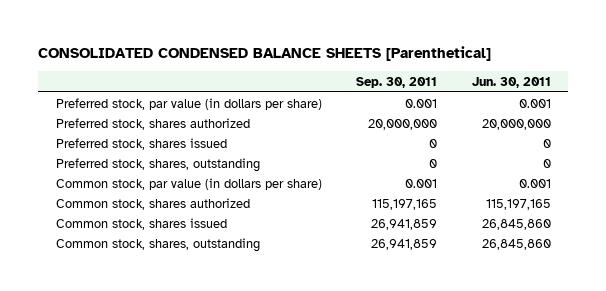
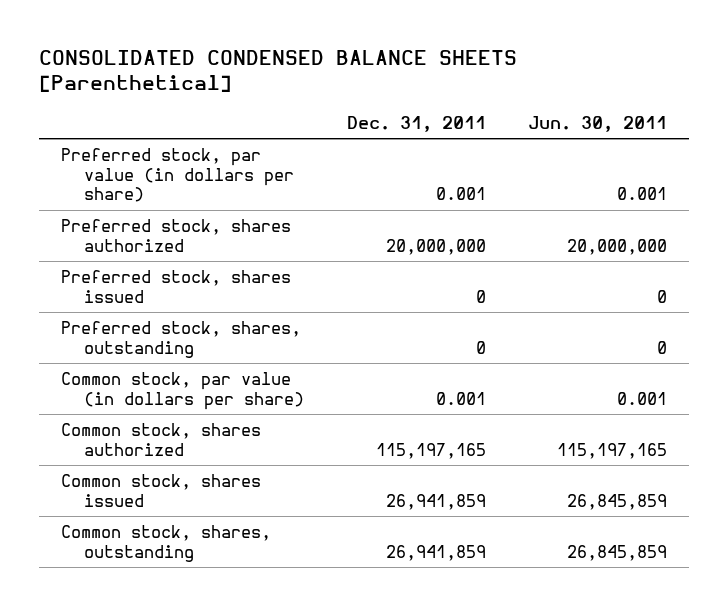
- | Sep. 30, 2011 | Jun. 30, 2011
+ | Dec. 31, 2011 | Jun. 30, 2011
- Common stock, shares issued | 26,941,859 | 26,845,860
- Common stock, shares, outstanding | 26,941,859 | 26,845,860
+ Common stock, shares issued | 26,941,859 | 26,845,859
+ Common stock, shares, outstanding | 26,941,859 | 26,845,859

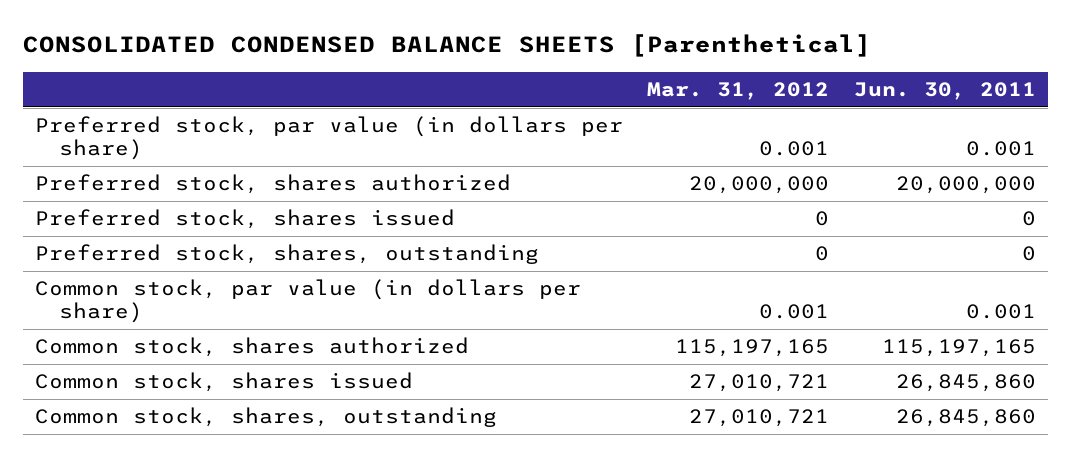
- | Dec. 31, 2011 | Jun. 30, 2011
+ | Mar. 31, 2012 | Jun. 30, 2011
- Common stock, shares issued | 26,941,859 | 26,845,859
- Common stock, shares, outstanding | 26,941,859 | 26,845,859
+ Common stock, shares issued | 27,010,721 | 26,845,860
+ Common stock, shares, outstanding | 27,010,721 | 26,845,860

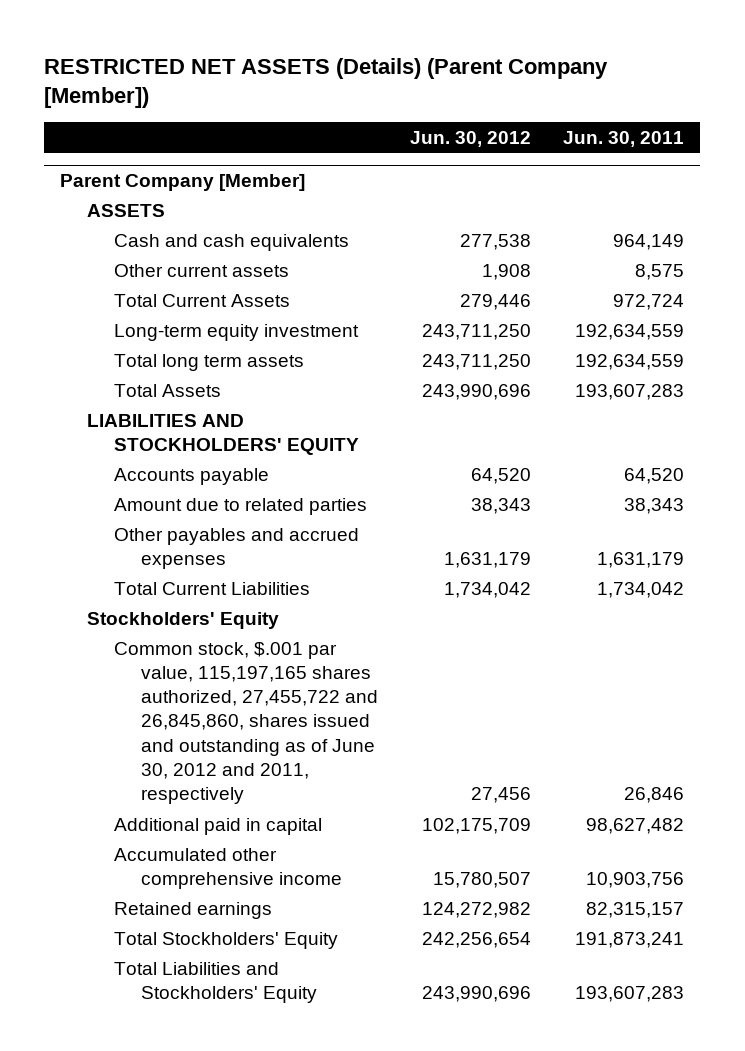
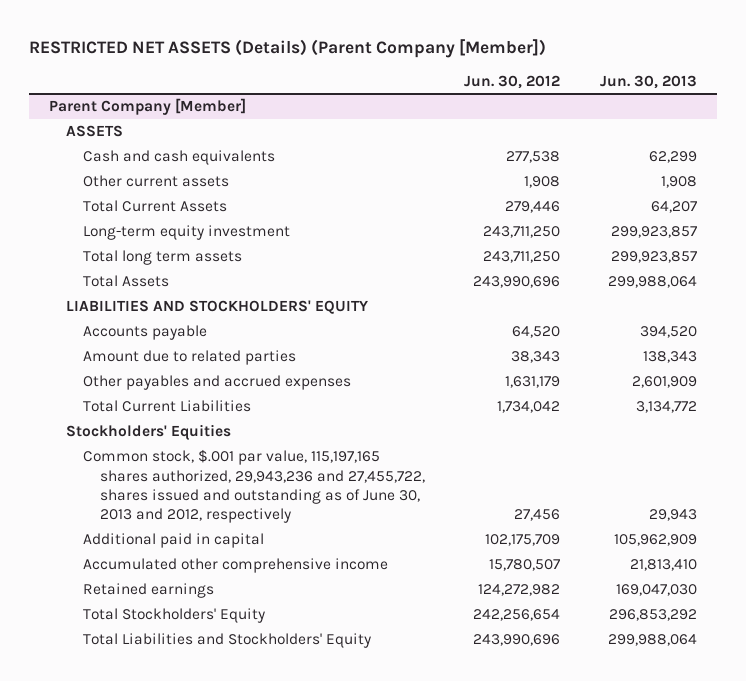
- | Jun. 30, 2012 | Jun. 30, 2011
+ | Jun. 30, 2012 | Jun. 30, 2013
@ Parent Company [Member]
- Stockholders' Equity
- Common stock, $.001 par value, 115,197,165 shares authorized, 27,455,722 and 26,845,860, shares issued and outstanding as of June 30, 2012 and 2011, respectively | 27,456 | 26,846
+ Stockholders' Equities
+ Common stock, $.001 par value, 115,197,165 shares authorized, 29,943,236 and 27,455,722, shares issued and outstanding as of June 30, 2013 and 2012, respectively | 27,456 | 29,943

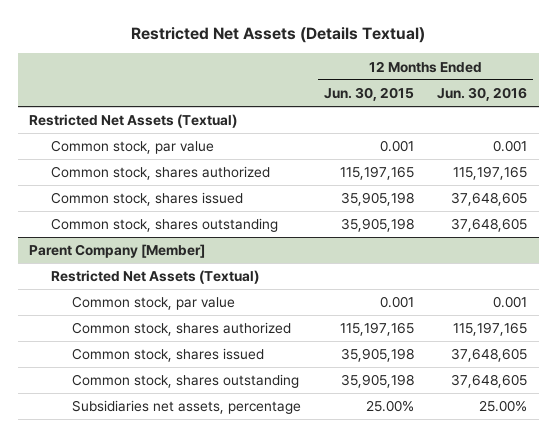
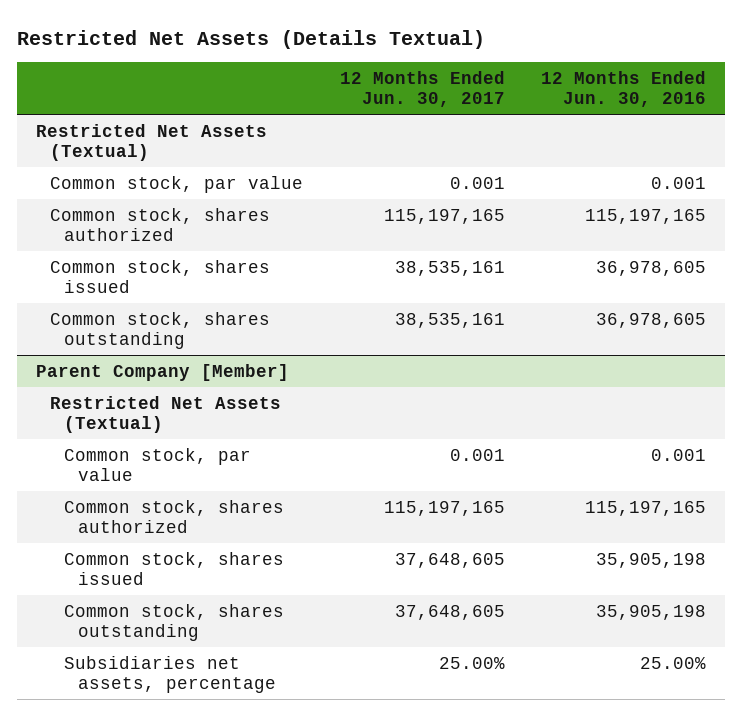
- | 12 Months Ended Jun. 30, 2015 | 12 Months Ended Jun. 30, 2016
+ | 12 Months Ended Jun. 30, 2017 | 12 Months Ended Jun. 30, 2016
- Common stock, shares issued | 35,905,198 | 37,648,605
- Common stock, shares outstanding | 35,905,198 | 37,648,605
+ Common stock, shares issued | 38,535,161 | 36,978,605
+ Common stock, shares outstanding | 38,535,161 | 36,978,605
@ Parent Company [Member]
- Common stock, shares issued | 35,905,198 | 37,648,605
- Common stock, shares outstanding | 35,905,198 | 37,648,605
+ Common stock, shares issued | 37,648,605 | 35,905,198
+ Common stock, shares outstanding | 37,648,605 | 35,905,198

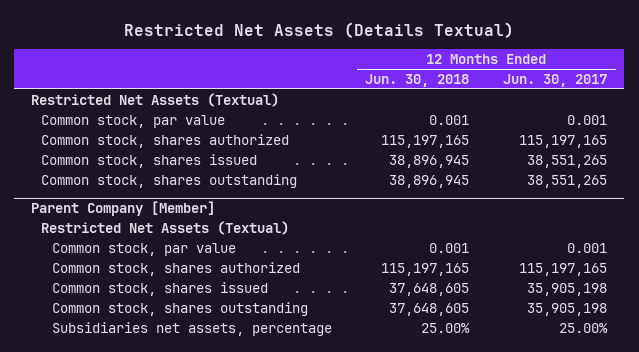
- | 12 Months Ended Jun. 30, 2017 | 12 Months Ended Jun. 30, 2016
+ | 12 Months Ended Jun. 30, 2018 | 12 Months Ended Jun. 30, 2017
- Common stock, shares issued | 38,535,161 | 36,978,605
- Common stock, shares outstanding | 38,535,161 | 36,978,605
+ Common stock, shares issued | 38,896,945 | 38,551,265
+ Common stock, shares outstanding | 38,896,945 | 38,551,265
@ Parent Company [Member]
- Common stock, shares issued | 37,648,605 | 35,905,198
- Common stock, shares outstanding | 37,648,605 | 35,905,198
+ Common stock, shares issued | 37,648,605 | 35,905,198
+ Common stock, shares outstanding | 37,648,605 | 35,905,198

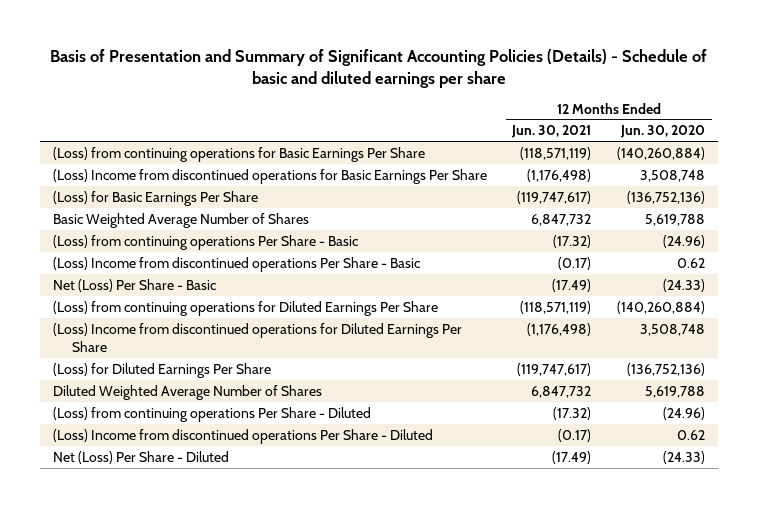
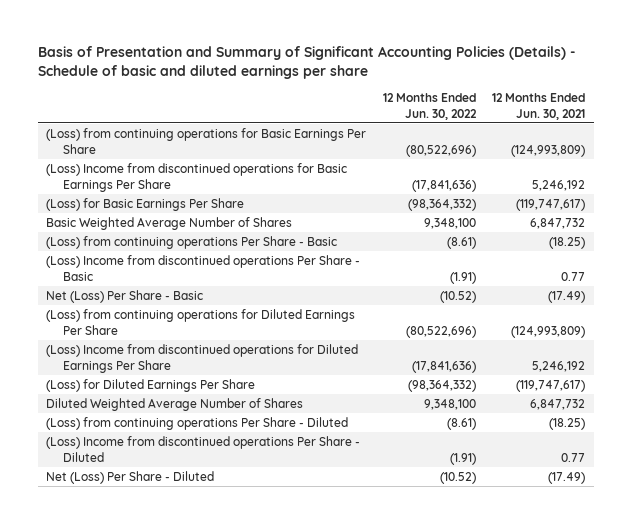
- | 12 Months Ended Jun. 30, 2021 | 12 Months Ended Jun. 30, 2020
+ | 12 Months Ended Jun. 30, 2022 | 12 Months Ended Jun. 30, 2021
- (Loss) from continuing operations for Basic Earnings Per Share | (118,571,119) | (140,260,884)
- (Loss) Income from discontinued operations for Basic Earnings Per Share | (1,176,498) | 3,508,748
+ (Loss) from continuing operations for Basic Earnings Per Share | (80,522,696) | (124,993,809)
+ (Loss) Income from discontinued operations for Basic Earnings Per Share | (17,841,636) | 5,246,192
- (Loss) from continuing operations Per Share - Basic | (17.32) | (24.96)
- (Loss) Income from discontinued operations Per Share - Basic | (0.17) | 0.62
+ (Loss) from continuing operations Per Share - Basic | (8.61) | (18.25)
+ (Loss) Income from discontinued operations Per Share - Basic | (1.91) | 0.77
- (Loss) from continuing operations for Diluted Earnings Per Share | (118,571,119) | (140,260,884)
- (Loss) Income from discontinued operations for Diluted Earnings Per Share | (1,176,498) | 3,508,748
+ (Loss) from continuing operations for Diluted Earnings Per Share | (80,522,696) | (124,993,809)
+ (Loss) Income from discontinued operations for Diluted Earnings Per Share | (17,841,636) | 5,246,192
- (Loss) from continuing operations Per Share - Diluted | (17.32) | (24.96)
- (Loss) Income from discontinued operations Per Share - Diluted | (0.17) | 0.62
+ (Loss) from continuing operations Per Share - Diluted | (8.61) | (18.25)
+ (Loss) Income from discontinued operations Per Share - Diluted | (1.91) | 0.77

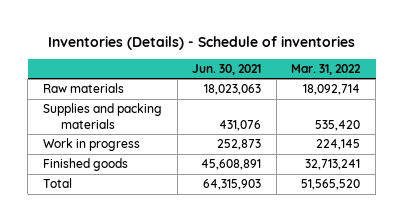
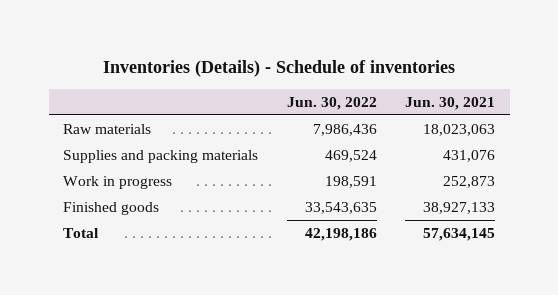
- | Jun. 30, 2021 | Mar. 31, 2022
+ | Jun. 30, 2022 | Jun. 30, 2021
- Finished goods | 45,608,891 | 32,713,241
- Total | 64,315,903 | 51,565,520
+ Finished goods | 33,543,635 | 38,927,133
+ Total | 42,198,186 | 57,634,145

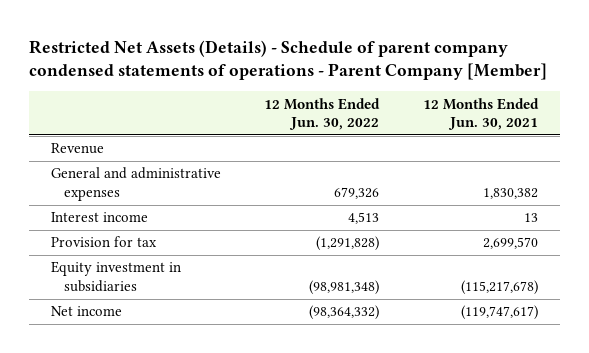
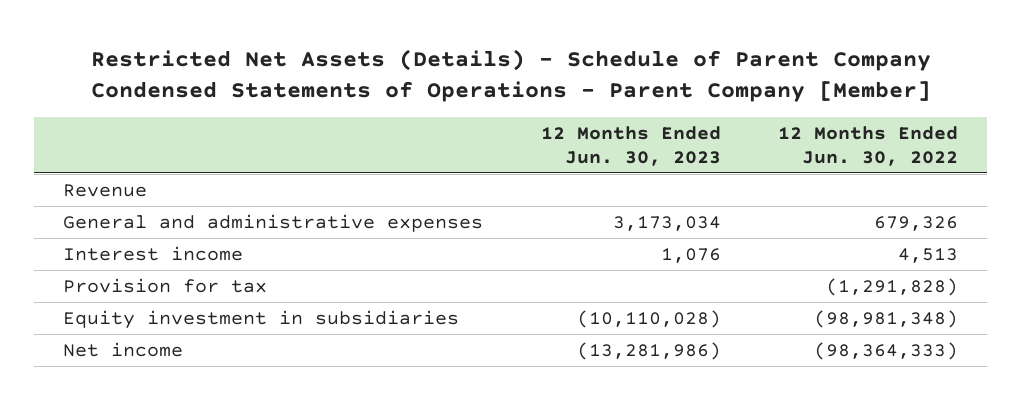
- Restricted Net Assets (Details) - Schedule of parent company condensed statements of operations - Parent Company [Member]
+ Restricted Net Assets (Details) - Schedule of Parent Company Condensed Statements of Operations - Parent Company [Member]
- | 12 Months Ended Jun. 30, 2022 | 12 Months Ended Jun. 30, 2021
+ | 12 Months Ended Jun. 30, 2023 | 12 Months Ended Jun. 30, 2022
- Net income | (98,364,332) | (119,747,617)
+ Net income | (13,281,986) | (98,364,333)

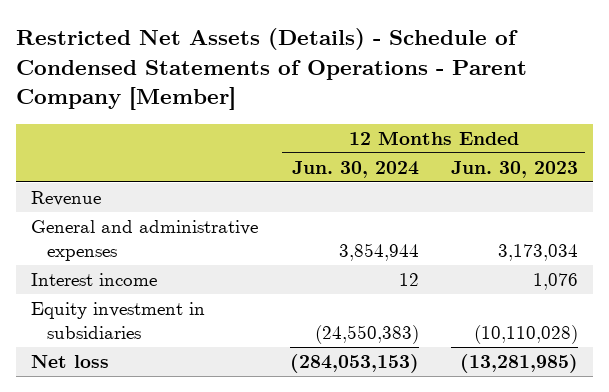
- Restricted Net Assets (Details) - Schedule of Parent Company Condensed Statements of Operations - Parent Company [Member]
+ Restricted Net Assets (Details) - Schedule of Condensed Statements of Operations - Parent Company [Member]
- | 12 Months Ended Jun. 30, 2023 | 12 Months Ended Jun. 30, 2022
+ | 12 Months Ended Jun. 30, 2024 | 12 Months Ended Jun. 30, 2023
- Provision for tax | | (1,291,828)
- Net income | (13,281,986) | (98,364,333)
+ Net loss | (284,053,153) | (13,281,985)

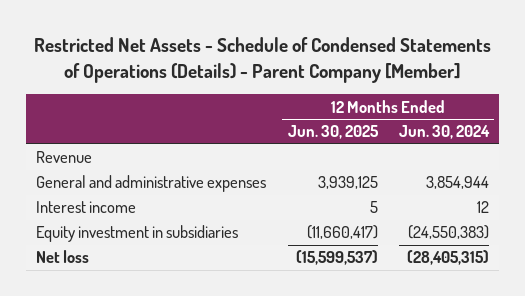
- Restricted Net Assets (Details) - Schedule of Condensed Statements of Operations - Parent Company [Member]
+ Restricted Net Assets - Schedule of Condensed Statements of Operations (Details) - Parent Company [Member]
- | 12 Months Ended Jun. 30, 2024 | 12 Months Ended Jun. 30, 2023
+ | 12 Months Ended Jun. 30, 2025 | 12 Months Ended Jun. 30, 2024
- Net loss | (284,053,153) | (13,281,985)
+ Net loss | (15,599,537) | (28,405,315)

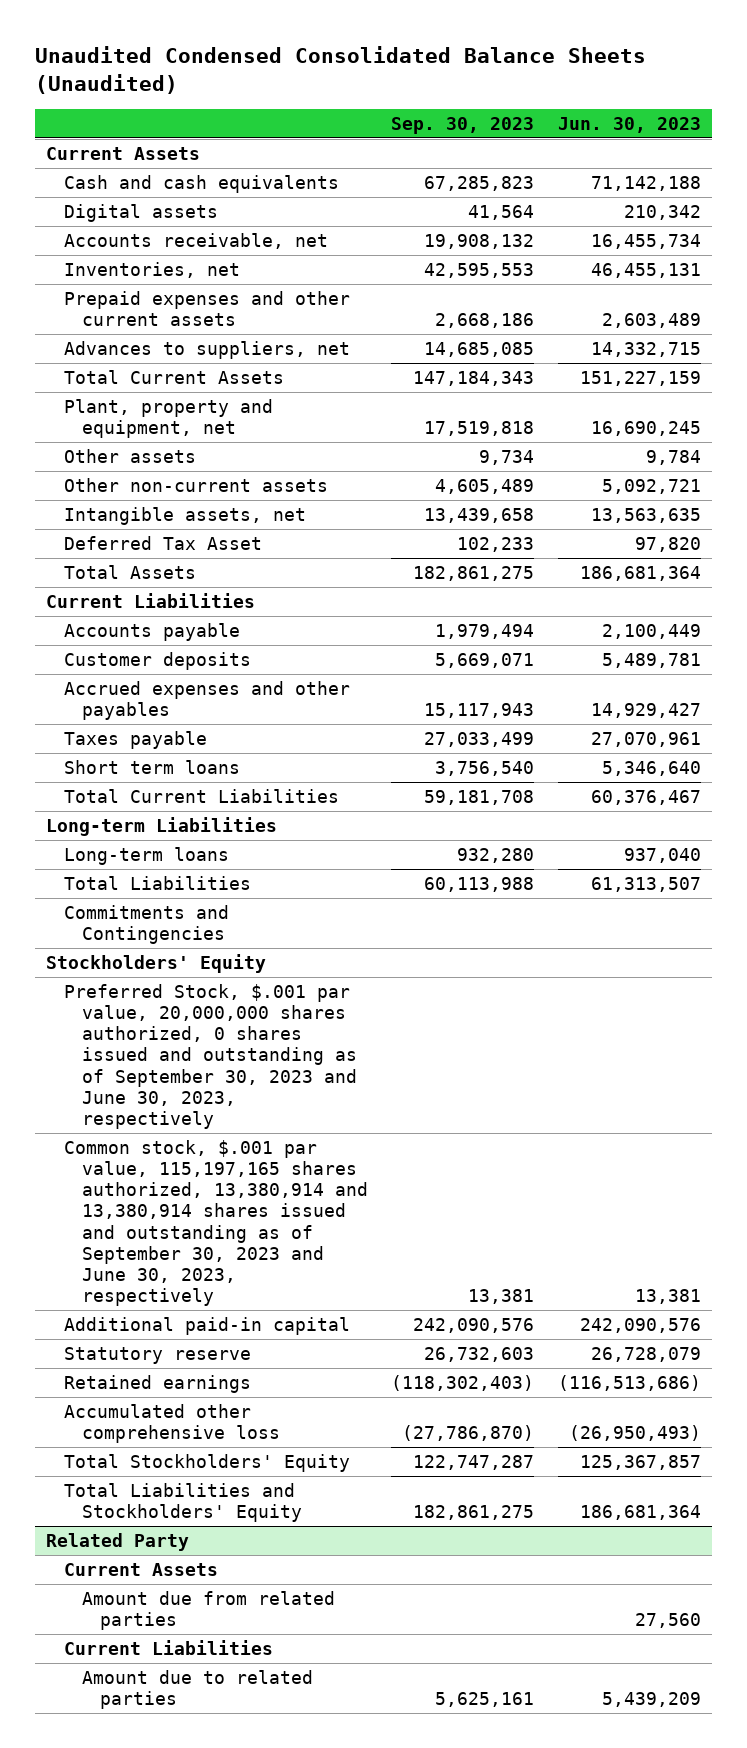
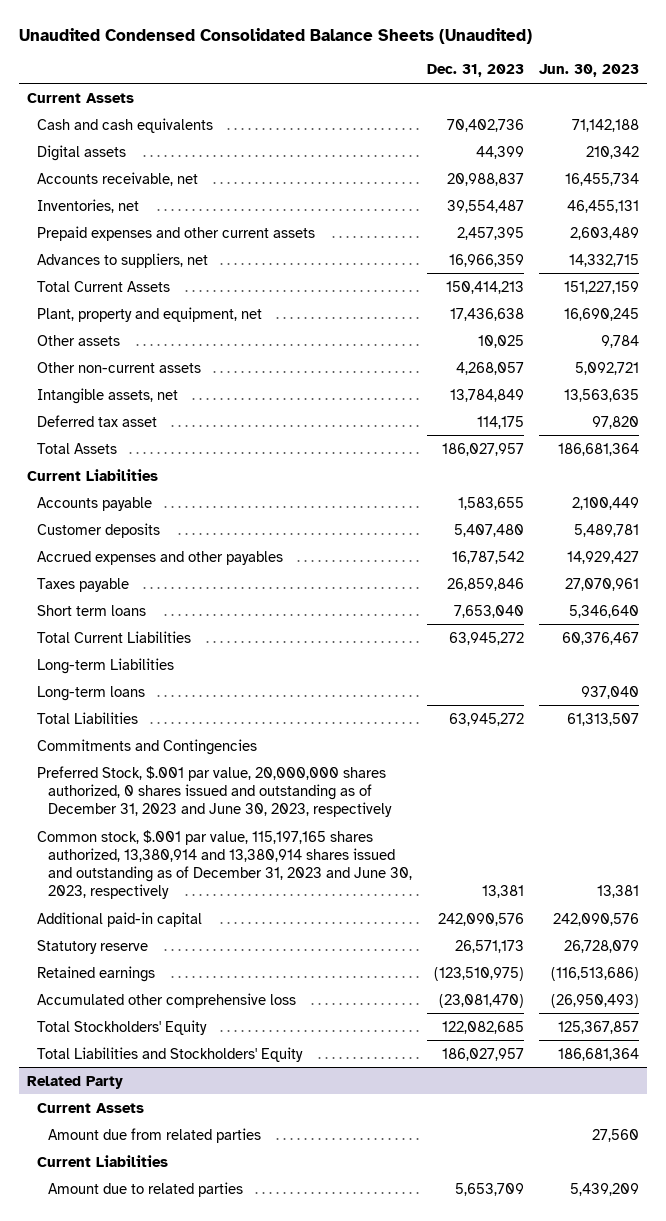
- | Sep. 30, 2023 | Jun. 30, 2023
+ | Dec. 31, 2023 | Jun. 30, 2023
- Deferred Tax Asset | 102,233 | 97,820
+ Deferred tax asset | 114,175 | 97,820
- Stockholders' Equity
- Preferred Stock, $.001 par value, 20,000,000 shares authorized, 0 shares issued and outstanding as of September 30, 2023 and June 30, 2023, respectively
- Common stock, $.001 par value, 115,197,165 shares authorized, 13,380,914 and 13,380,914 shares issued and outstanding as of September 30, 2023 and June 30, 2023, respectively | 13,381 | 13,381
+ Preferred Stock, $.001 par value, 20,000,000 shares authorized, 0 shares issued and outstanding as of December 31, 2023 and June 30, 2023, respectively
+ Common stock, $.001 par value, 115,197,165 shares authorized, 13,380,914 and 13,380,914 shares issued and outstanding as of December 31, 2023 and June 30, 2023, respectively | 13,381 | 13,381

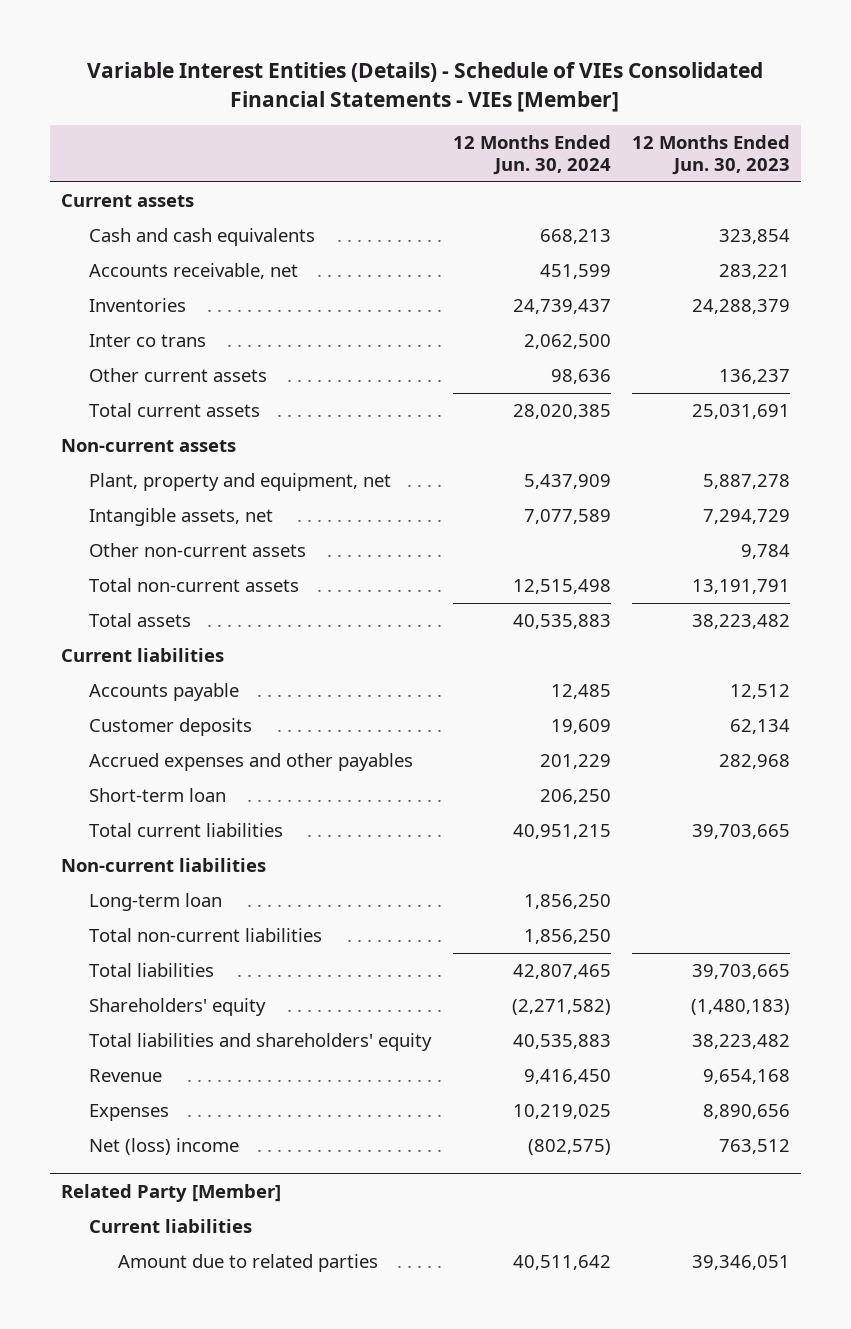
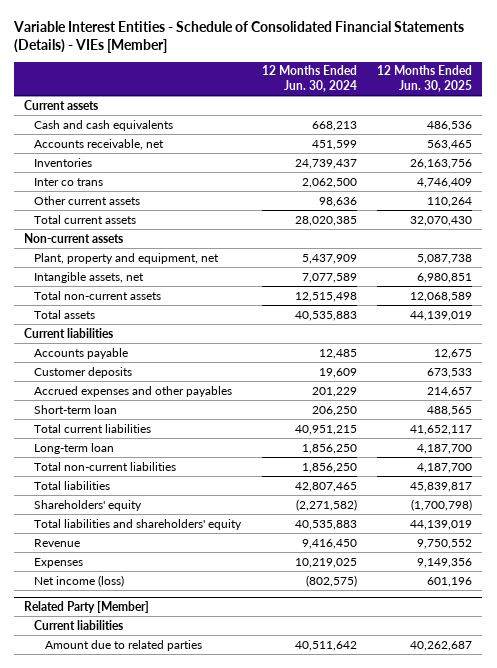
- Variable Interest Entities (Details) - Schedule of VIEs Consolidated Financial Statements - VIEs [Member]
+ Variable Interest Entities - Schedule of Consolidated Financial Statements (Details) - VIEs [Member]
- | 12 Months Ended Jun. 30, 2024 | 12 Months Ended Jun. 30, 2023
+ | 12 Months Ended Jun. 30, 2024 | 12 Months Ended Jun. 30, 2025
- Other non-current assets | | 9,784
- Non-current liabilities
- Net (loss) income | (802,575) | 763,512
+ Net income (loss) | (802,575) | 601,196

